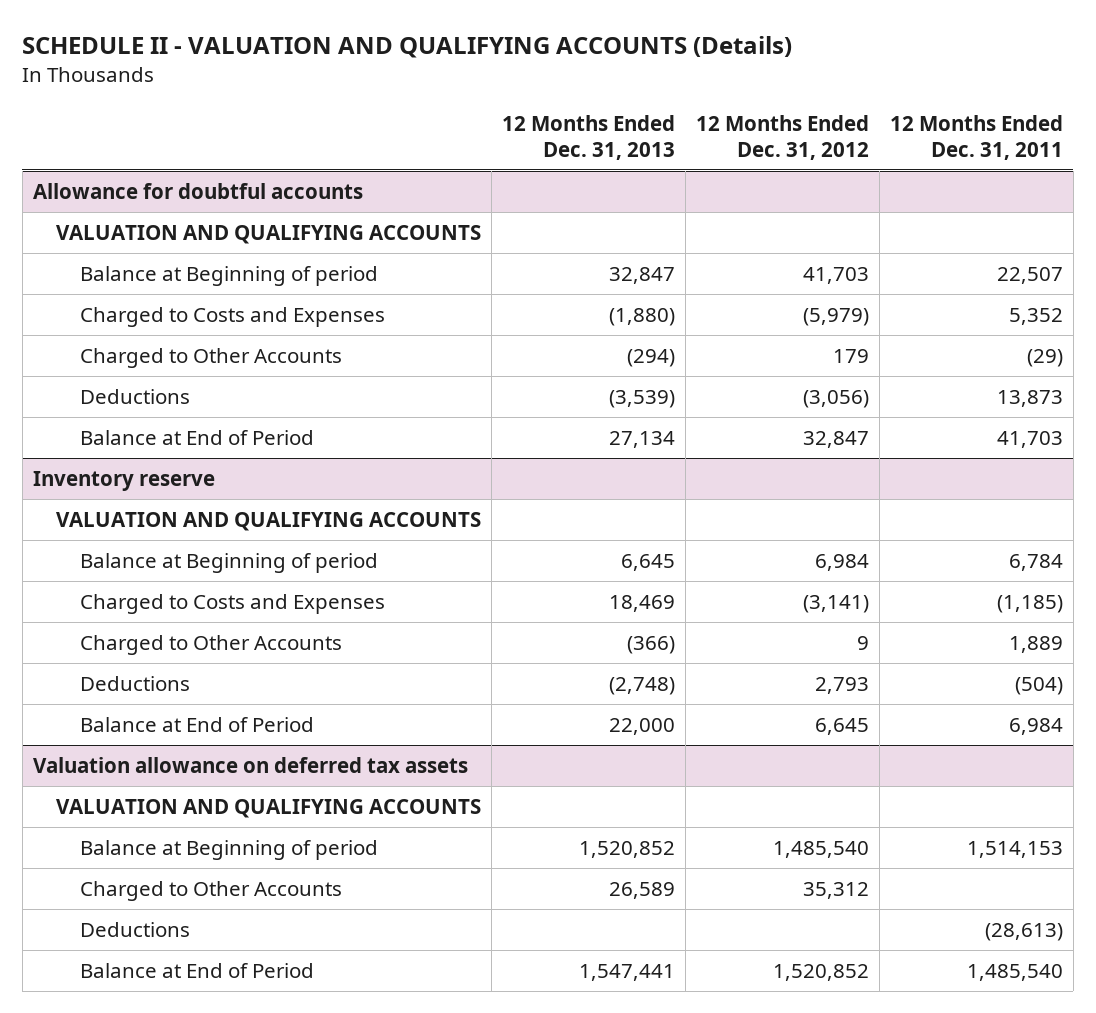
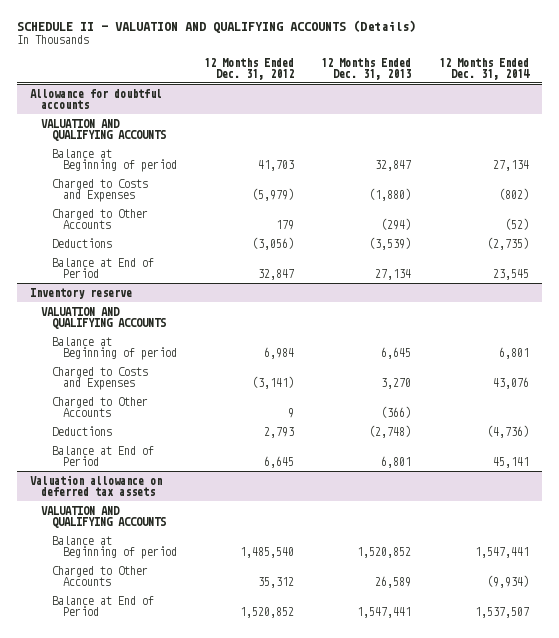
- | 12 Months Ended Dec. 31, 2013 | 12 Months Ended Dec. 31, 2012 | 12 Months Ended Dec. 31, 2011
+ | 12 Months Ended Dec. 31, 2012 | 12 Months Ended Dec. 31, 2013 | 12 Months Ended Dec. 31, 2014
@ Inventory reserve
- Charged to Costs and Expenses | 18,469 | (3,141) | (1,185)
+ Charged to Costs and Expenses | (3,141) | 3,270 | 43,076
- Balance at End of Period | 22,000 | 6,645 | 6,984
+ Balance at End of Period | 6,645 | 6,801 | 45,141
@ Valuation allowance on deferred tax assets
- Deductions | | | (28,613)

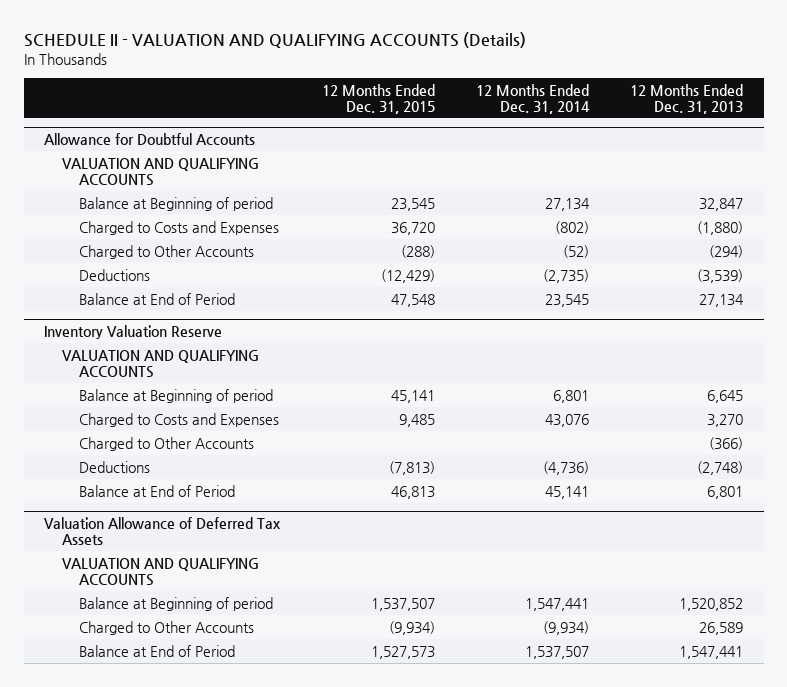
- | 12 Months Ended Dec. 31, 2012 | 12 Months Ended Dec. 31, 2013 | 12 Months Ended Dec. 31, 2014
+ | 12 Months Ended Dec. 31, 2015 | 12 Months Ended Dec. 31, 2014 | 12 Months Ended Dec. 31, 2013
- Allowance for doubtful accounts
+ Allowance for Doubtful Accounts
- Inventory reserve
+ Inventory Valuation Reserve
- Valuation allowance on deferred tax assets
+ Valuation Allowance of Deferred Tax Assets

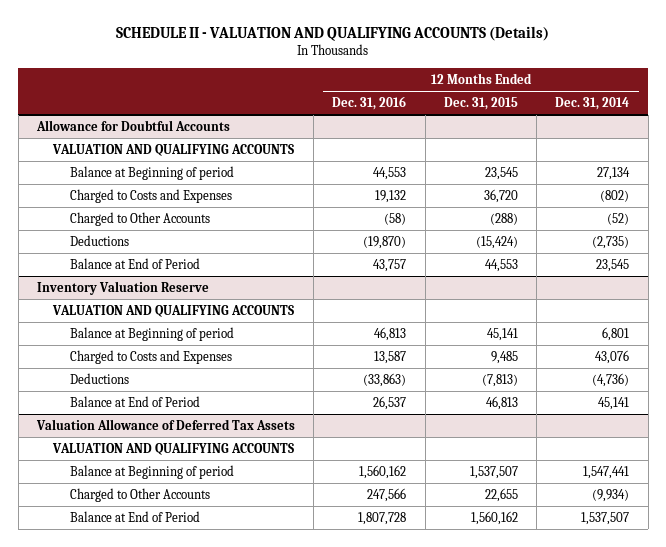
- | 12 Months Ended Dec. 31, 2015 | 12 Months Ended Dec. 31, 2014 | 12 Months Ended Dec. 31, 2013
+ | 12 Months Ended Dec. 31, 2016 | 12 Months Ended Dec. 31, 2015 | 12 Months Ended Dec. 31, 2014
@ Allowance for Doubtful Accounts
- Deductions | (12,429) | (2,735) | (3,539)
- Balance at End of Period | 47,548 | 23,545 | 27,134
+ Deductions | (19,870) | (15,424) | (2,735)
+ Balance at End of Period | 43,757 | 44,553 | 23,545
@ Inventory Valuation Reserve
- Charged to Other Accounts | | | (366)
@ Valuation Allowance of Deferred Tax Assets
- Charged to Other Accounts | (9,934) | (9,934) | 26,589
- Balance at End of Period | 1,527,573 | 1,537,507 | 1,547,441
+ Charged to Other Accounts | 247,566 | 22,655 | (9,934)
+ Balance at End of Period | 1,807,728 | 1,560,162 | 1,537,507

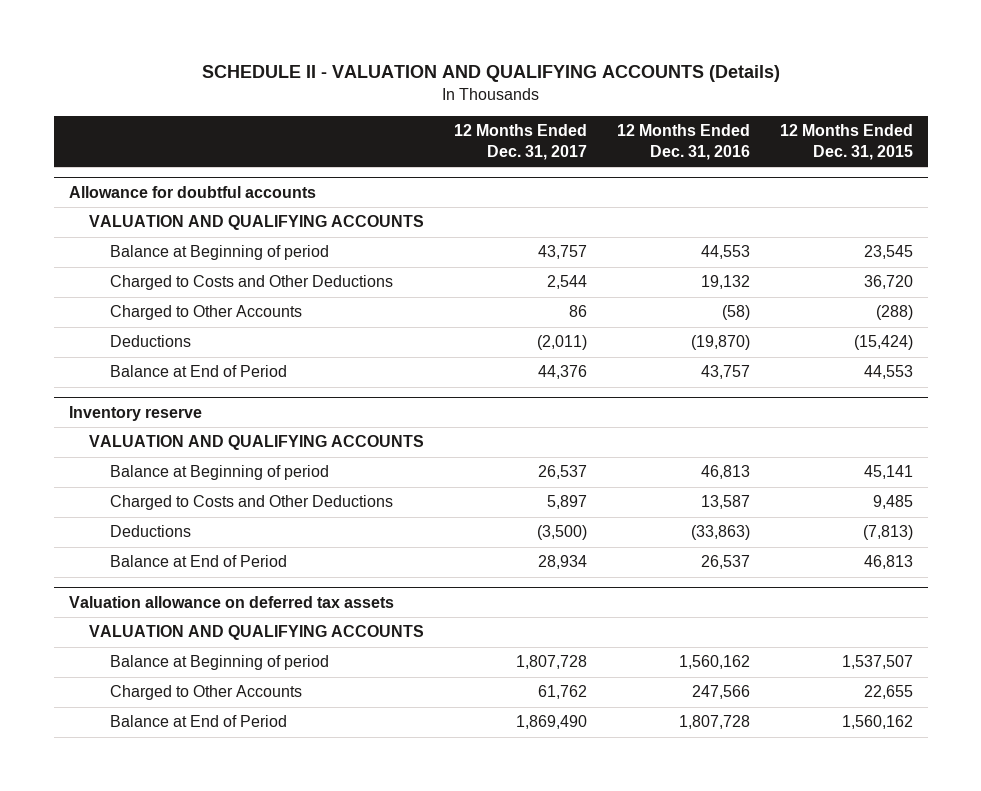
- | 12 Months Ended Dec. 31, 2016 | 12 Months Ended Dec. 31, 2015 | 12 Months Ended Dec. 31, 2014
+ | 12 Months Ended Dec. 31, 2017 | 12 Months Ended Dec. 31, 2016 | 12 Months Ended Dec. 31, 2015
- Allowance for Doubtful Accounts
+ Allowance for doubtful accounts
- Charged to Costs and Expenses | 19,132 | 36,720 | (802)
+ Charged to Costs and Other Deductions | 2,544 | 19,132 | 36,720
- Inventory Valuation Reserve
+ Inventory reserve
- Charged to Costs and Expenses | 13,587 | 9,485 | 43,076
+ Charged to Costs and Other Deductions | 5,897 | 13,587 | 9,485
- Valuation Allowance of Deferred Tax Assets
+ Valuation allowance on deferred tax assets

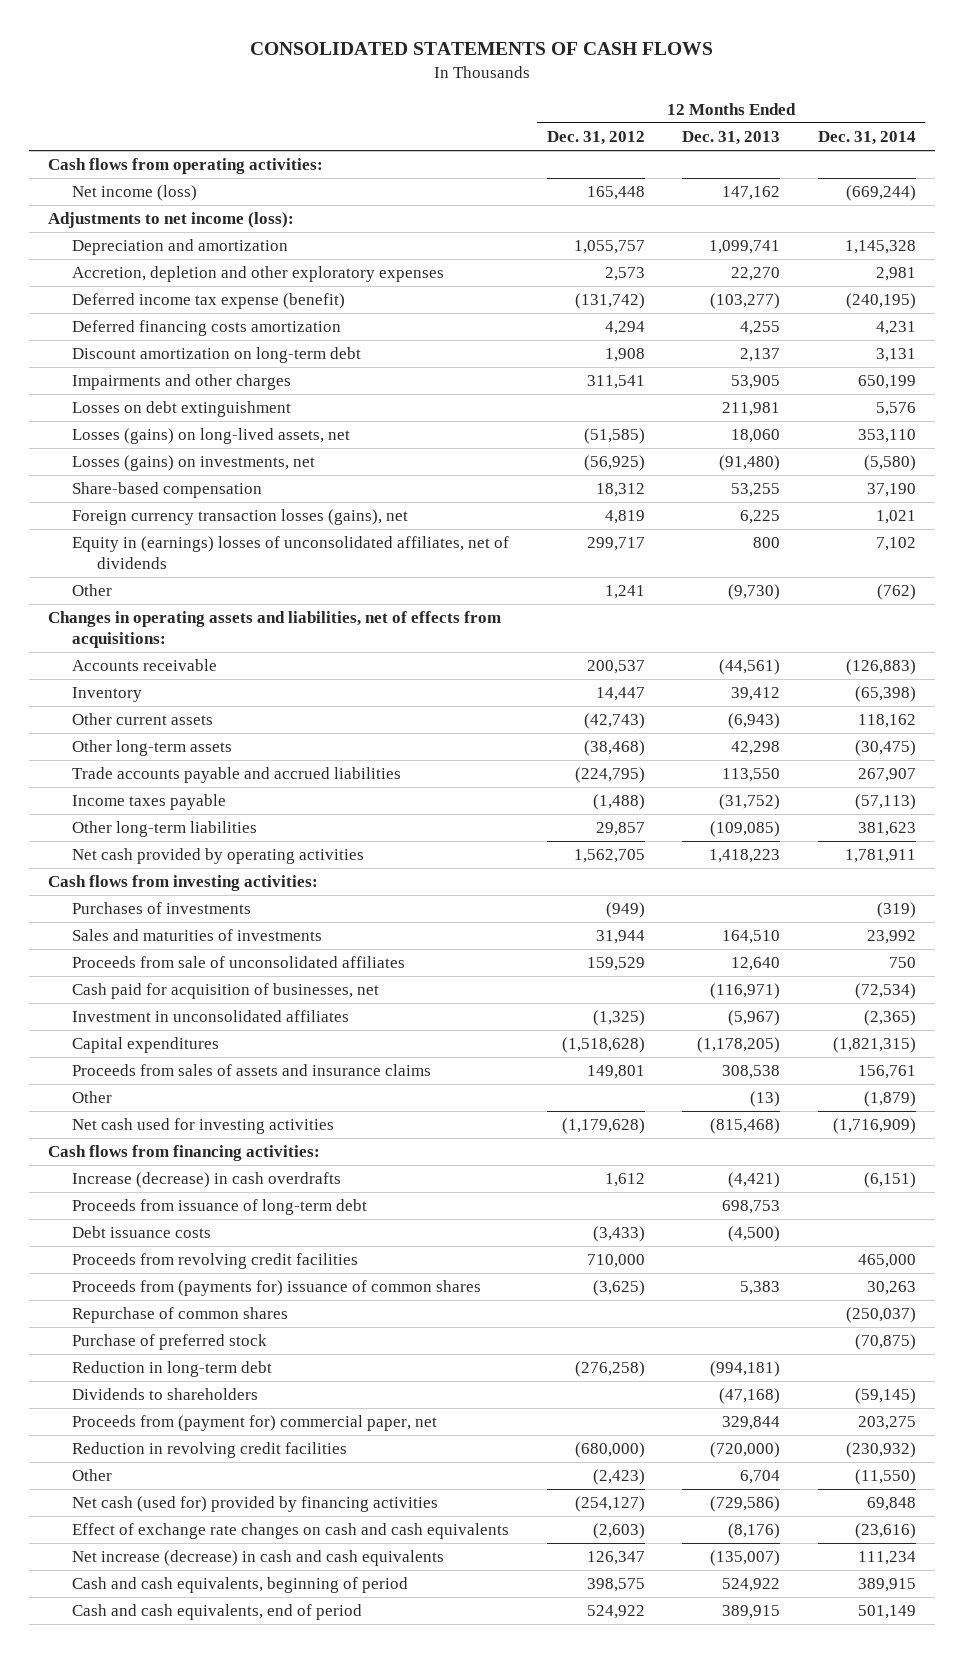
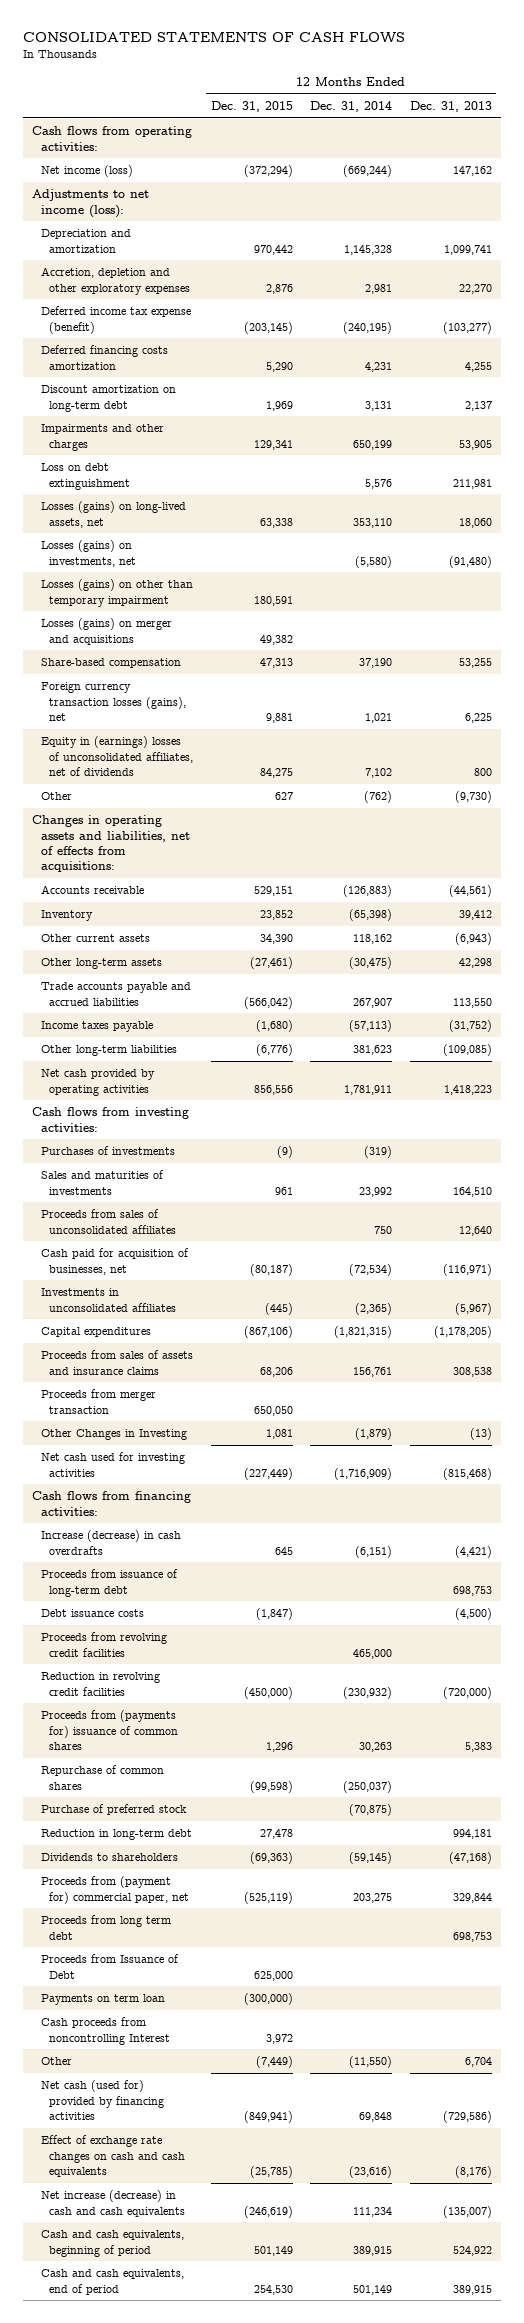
- | 12 Months Ended Dec. 31, 2012 | 12 Months Ended Dec. 31, 2013 | 12 Months Ended Dec. 31, 2014
+ | 12 Months Ended Dec. 31, 2015 | 12 Months Ended Dec. 31, 2014 | 12 Months Ended Dec. 31, 2013
- Losses on debt extinguishment | | 211,981 | 5,576
+ Loss on debt extinguishment | | 5,576 | 211,981
+ Losses (gains) on other than temporary impairment | 180,591 | |
+ Losses (gains) on merger and acquisitions | 49,382 | |
- Proceeds from sale of unconsolidated affiliates | 159,529 | 12,640 | 750
+ Proceeds from sales of unconsolidated affiliates | | 750 | 12,640
- Investment in unconsolidated affiliates | (1,325) | (5,967) | (2,365)
+ Investments in unconsolidated affiliates | (445) | (2,365) | (5,967)
- Other | | (13) | (1,879)
+ Proceeds from merger transaction | 650,050 | |
+ Other Changes in Investing | 1,081 | (1,879) | (13)
moved up: Reduction in revolving credit facilities | (450,000) | (230,932) | (720,000)
- Reduction in long-term debt | (276,258) | (994,181) |
+ Reduction in long-term debt | 27,478 | | 994,181
+ Proceeds from long term debt | | | 698,753
+ Proceeds from Issuance of Debt | 625,000 | |
+ Payments on term loan | (300,000) | |
+ Cash proceeds from noncontrolling Interest | 3,972 | |

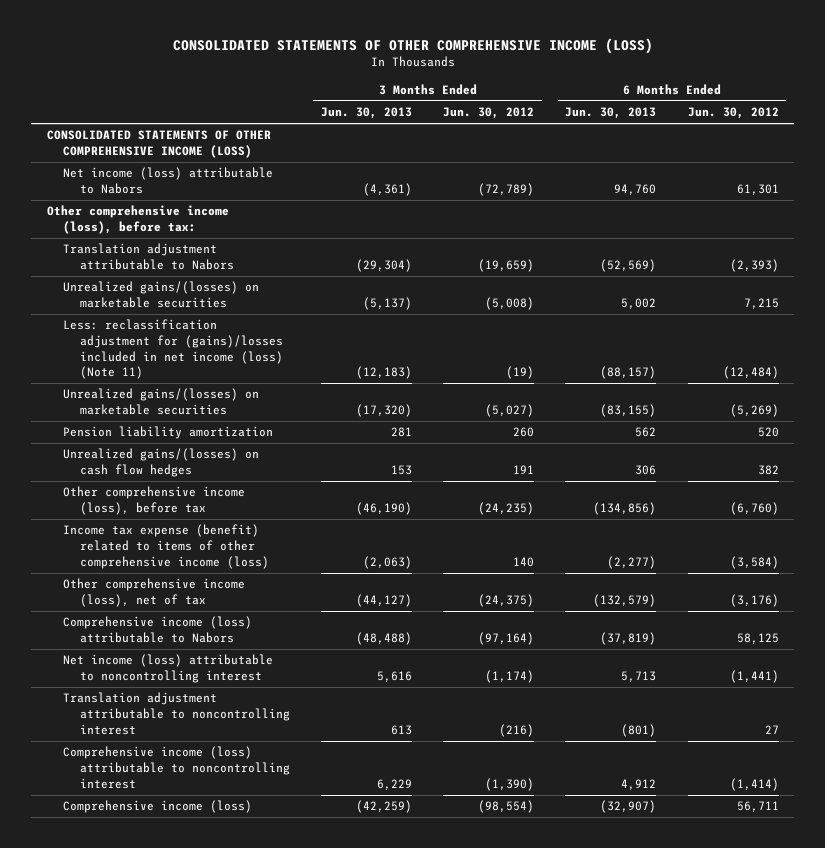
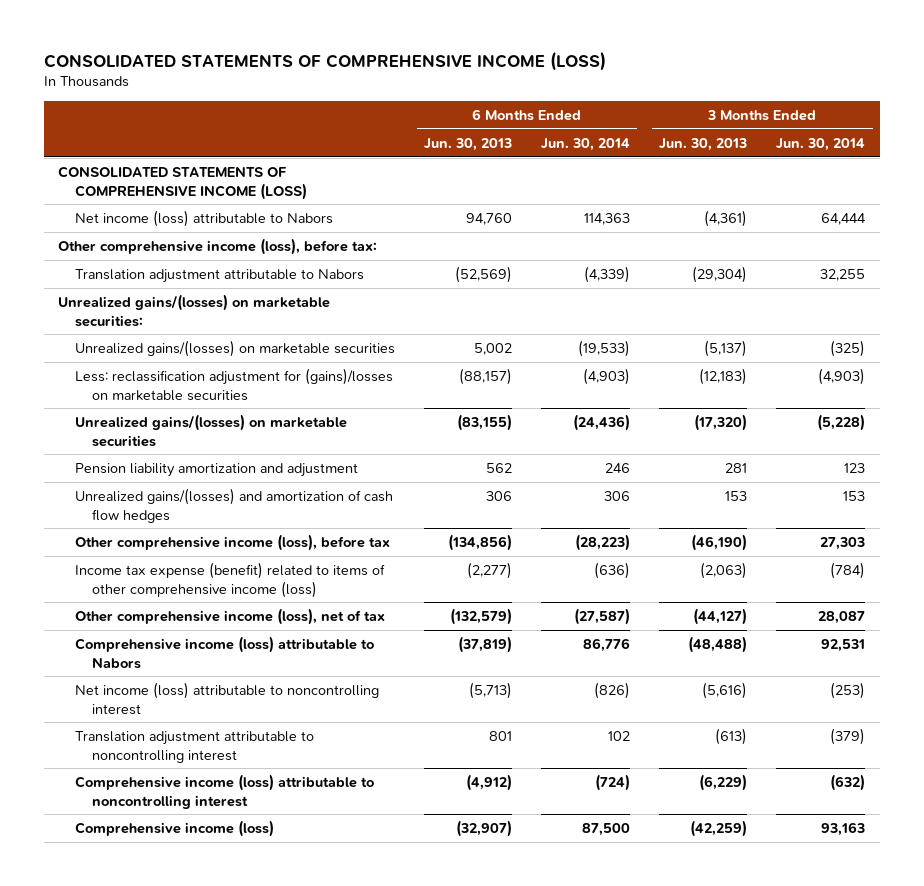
- CONSOLIDATED STATEMENTS OF OTHER COMPREHENSIVE INCOME (LOSS)
+ CONSOLIDATED STATEMENTS OF COMPREHENSIVE INCOME (LOSS)
- | 3 Months Ended Jun. 30, 2013 | 3 Months Ended Jun. 30, 2012 | 6 Months Ended Jun. 30, 2013 | 6 Months Ended Jun. 30, 2012
+ | 6 Months Ended Jun. 30, 2013 | 6 Months Ended Jun. 30, 2014 | 3 Months Ended Jun. 30, 2013 | 3 Months Ended Jun. 30, 2014
- CONSOLIDATED STATEMENTS OF OTHER COMPREHENSIVE INCOME (LOSS)
+ CONSOLIDATED STATEMENTS OF COMPREHENSIVE INCOME (LOSS)
+ Unrealized gains/(losses) on marketable securities:
- Less: reclassification adjustment for (gains)/losses included in net income (loss) (Note 11) | (12,183) | (19) | (88,157) | (12,484)
+ Less: reclassification adjustment for (gains)/losses on marketable securities | (88,157) | (4,903) | (12,183) | (4,903)
- Pension liability amortization | 281 | 260 | 562 | 520
- Unrealized gains/(losses) on cash flow hedges | 153 | 191 | 306 | 382
+ Pension liability amortization and adjustment | 562 | 246 | 281 | 123
+ Unrealized gains/(losses) and amortization of cash flow hedges | 306 | 306 | 153 | 153
- Net income (loss) attributable to noncontrolling interest | 5,616 | (1,174) | 5,713 | (1,441)
- Translation adjustment attributable to noncontrolling interest | 613 | (216) | (801) | 27
- Comprehensive income (loss) attributable to noncontrolling interest | 6,229 | (1,390) | 4,912 | (1,414)
+ Net income (loss) attributable to noncontrolling interest | (5,713) | (826) | (5,616) | (253)
+ Translation adjustment attributable to noncontrolling interest | 801 | 102 | (613) | (379)
+ Comprehensive income (loss) attributable to noncontrolling interest | (4,912) | (724) | (6,229) | (632)

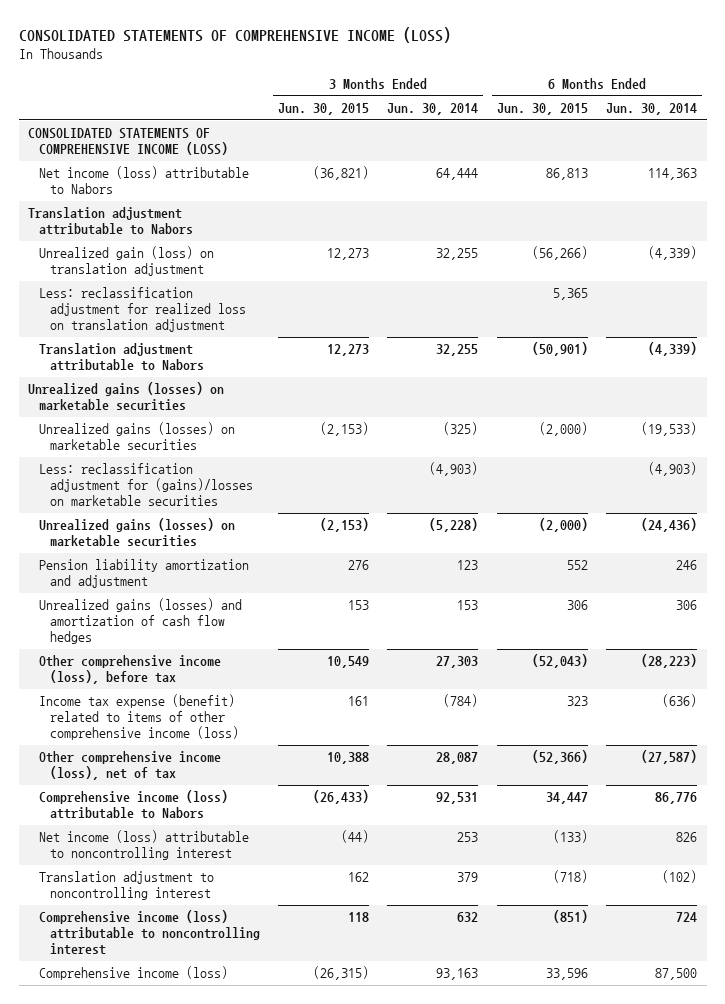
- | 6 Months Ended Jun. 30, 2013 | 6 Months Ended Jun. 30, 2014 | 3 Months Ended Jun. 30, 2013 | 3 Months Ended Jun. 30, 2014
+ | 3 Months Ended Jun. 30, 2015 | 3 Months Ended Jun. 30, 2014 | 6 Months Ended Jun. 30, 2015 | 6 Months Ended Jun. 30, 2014
- Other comprehensive income (loss), before tax:
+ Translation adjustment attributable to Nabors
+ Unrealized gain (loss) on translation adjustment | 12,273 | 32,255 | (56,266) | (4,339)
+ Less: reclassification adjustment for realized loss on translation adjustment | | | 5,365 |
- Unrealized gains/(losses) on marketable securities:
- Unrealized gains/(losses) on marketable securities | 5,002 | (19,533) | (5,137) | (325)
+ Unrealized gains (losses) on marketable securities
+ Unrealized gains (losses) on marketable securities | (2,153) | (325) | (2,000) | (19,533)
- Unrealized gains/(losses) on marketable securities | (83,155) | (24,436) | (17,320) | (5,228)
+ Unrealized gains (losses) on marketable securities | (2,153) | (5,228) | (2,000) | (24,436)
- Unrealized gains/(losses) and amortization of cash flow hedges | 306 | 306 | 153 | 153
+ Unrealized gains (losses) and amortization of cash flow hedges | 153 | 153 | 306 | 306
- Net income (loss) attributable to noncontrolling interest | (5,713) | (826) | (5,616) | (253)
- Translation adjustment attributable to noncontrolling interest | 801 | 102 | (613) | (379)
- Comprehensive income (loss) attributable to noncontrolling interest | (4,912) | (724) | (6,229) | (632)
+ Net income (loss) attributable to noncontrolling interest | (44) | 253 | (133) | 826
+ Translation adjustment to noncontrolling interest | 162 | 379 | (718) | (102)
+ Comprehensive income (loss) attributable to noncontrolling interest | 118 | 632 | (851) | 724

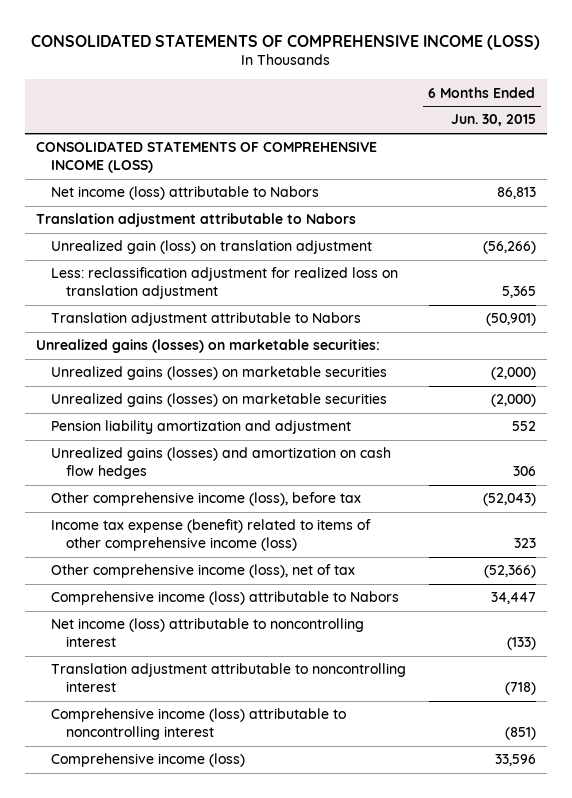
- | 3 Months Ended Jun. 30, 2015 | 3 Months Ended Jun. 30, 2014 | 6 Months Ended Jun. 30, 2015 | 6 Months Ended Jun. 30, 2014
+ | 6 Months Ended Jun. 30, 2015
- Unrealized gains (losses) on marketable securities
+ Unrealized gains (losses) on marketable securities:
- Less: reclassification adjustment for (gains)/losses on marketable securities | | (4,903) | | (4,903)
- Unrealized gains (losses) and amortization of cash flow hedges | 153 | 153 | 306 | 306
+ Unrealized gains (losses) and amortization on cash flow hedges | 306
- Translation adjustment to noncontrolling interest | 162 | 379 | (718) | (102)
+ Translation adjustment attributable to noncontrolling interest | (718)

